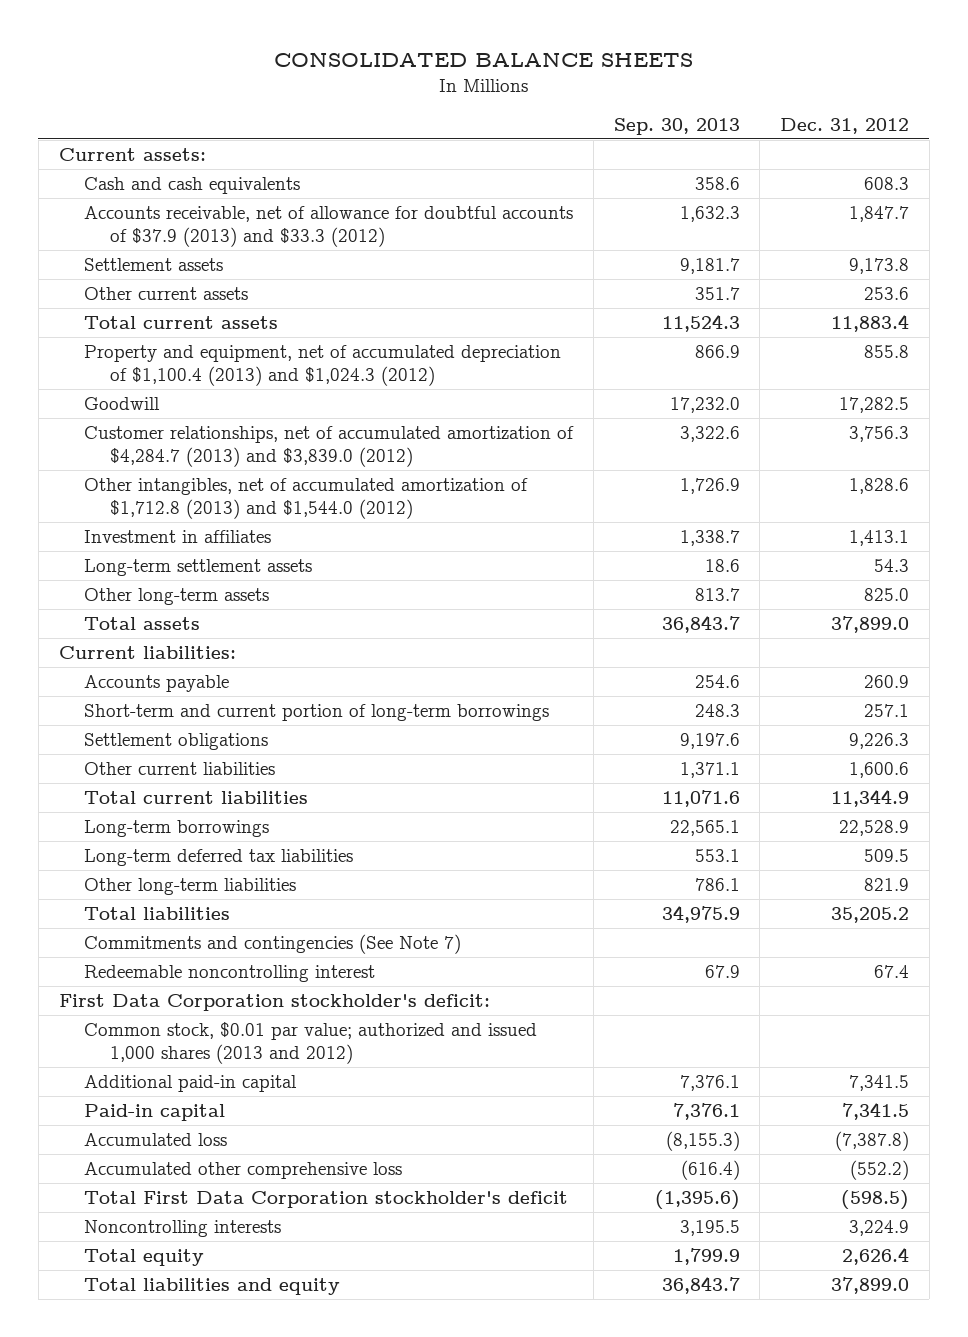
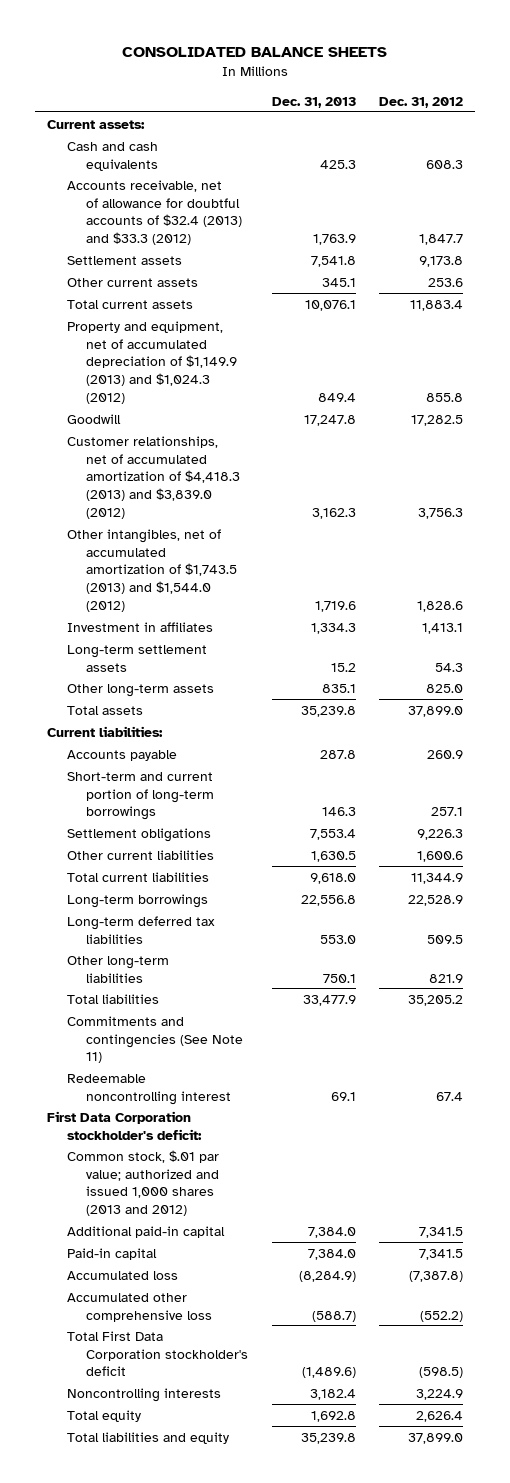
- | Sep. 30, 2013 | Dec. 31, 2012
+ | Dec. 31, 2013 | Dec. 31, 2012
- Accounts receivable, net of allowance for doubtful accounts of $37.9 (2013) and $33.3 (2012) | 1,632.3 | 1,847.7
+ Accounts receivable, net of allowance for doubtful accounts of $32.4 (2013) and $33.3 (2012) | 1,763.9 | 1,847.7
- Property and equipment, net of accumulated depreciation of $1,100.4 (2013) and $1,024.3 (2012) | 866.9 | 855.8
+ Property and equipment, net of accumulated depreciation of $1,149.9 (2013) and $1,024.3 (2012) | 849.4 | 855.8
- Customer relationships, net of accumulated amortization of $4,284.7 (2013) and $3,839.0 (2012) | 3,322.6 | 3,756.3
- Other intangibles, net of accumulated amortization of $1,712.8 (2013) and $1,544.0 (2012) | 1,726.9 | 1,828.6
+ Customer relationships, net of accumulated amortization of $4,418.3 (2013) and $3,839.0 (2012) | 3,162.3 | 3,756.3
+ Other intangibles, net of accumulated amortization of $1,743.5 (2013) and $1,544.0 (2012) | 1,719.6 | 1,828.6
- Commitments and contingencies (See Note 7)
+ Commitments and contingencies (See Note 11)
- Common stock, $0.01 par value; authorized and issued 1,000 shares (2013 and 2012)
+ Common stock, $.01 par value; authorized and issued 1,000 shares (2013 and 2012)

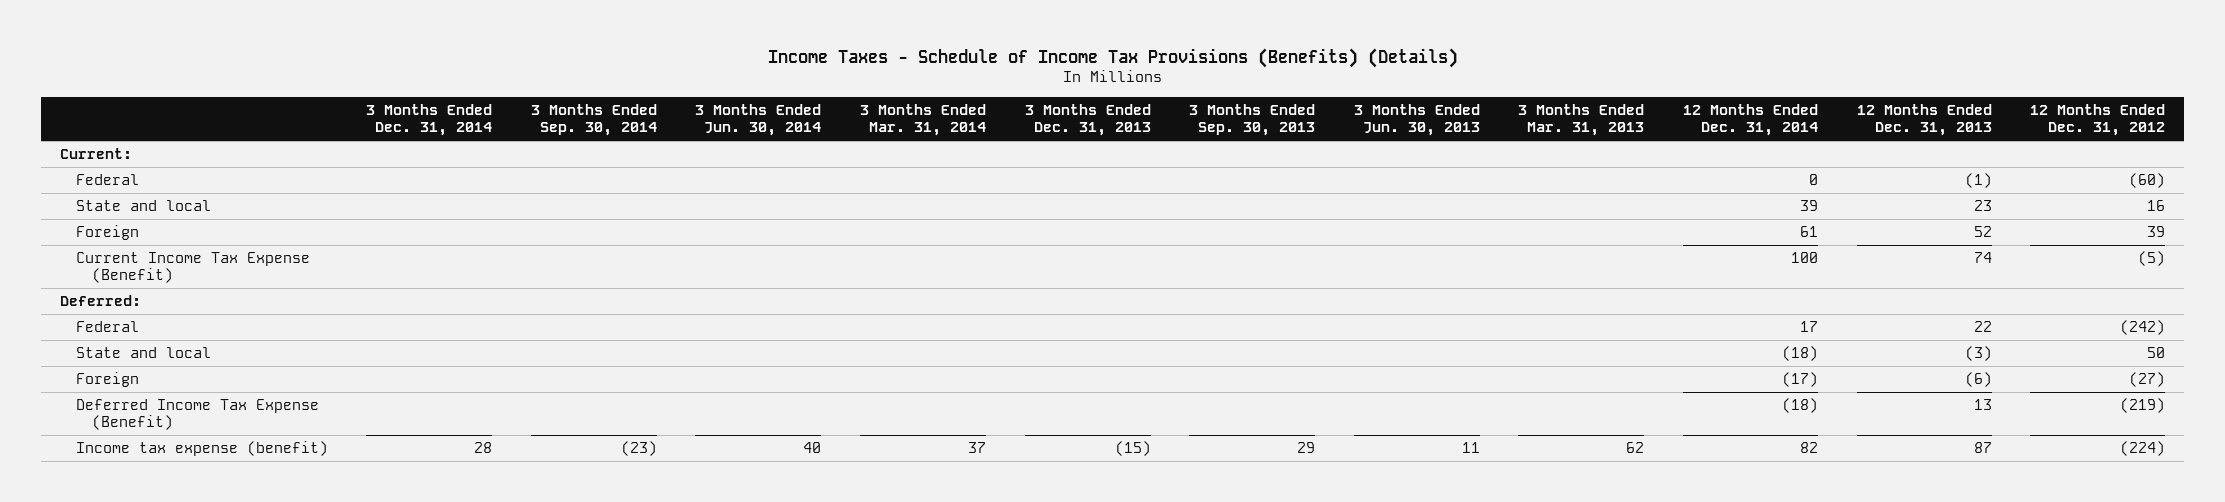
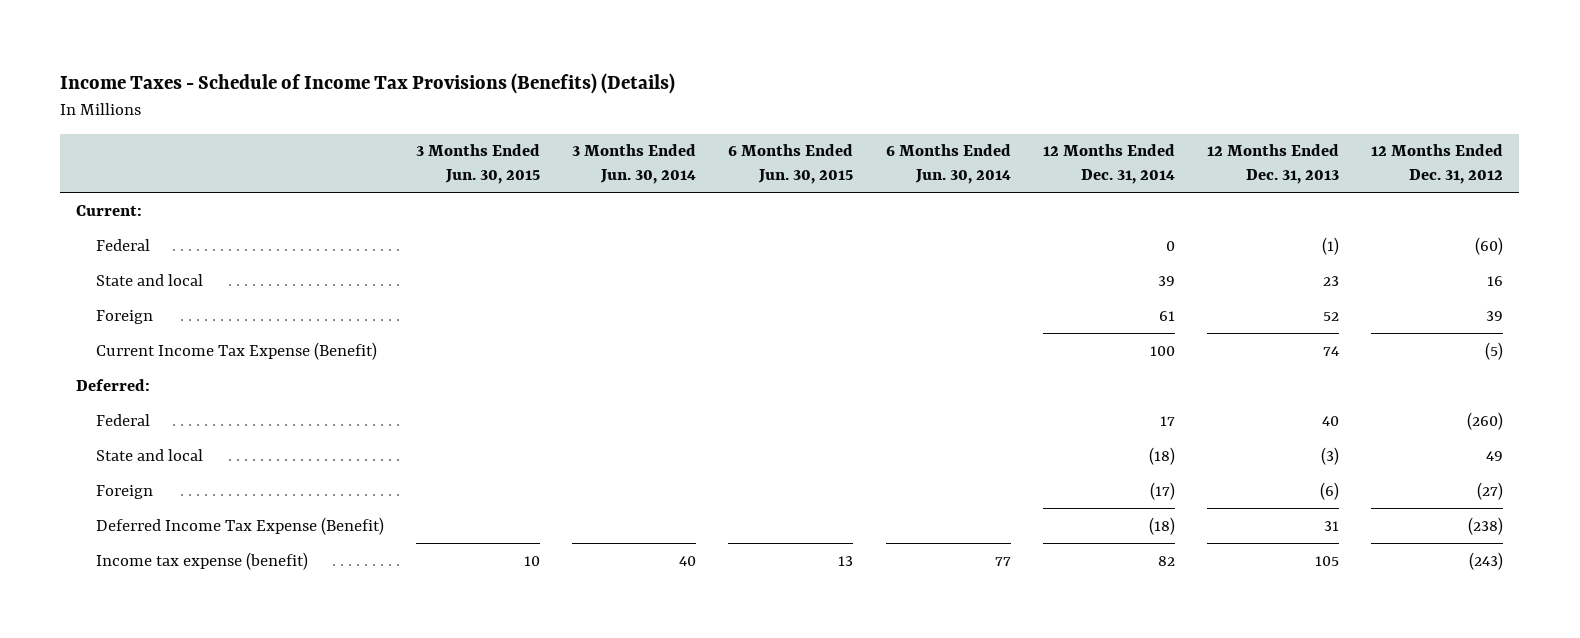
- | 3 Months Ended Dec. 31, 2014 | 3 Months Ended Sep. 30, 2014 | 3 Months Ended Jun. 30, 2014 | 3 Months Ended Mar. 31, 2014 | 3 Months Ended Dec. 31, 2013 | 3 Months Ended Sep. 30, 2013 | 3 Months Ended Jun. 30, 2013 | 3 Months Ended Mar. 31, 2013 | 12 Months Ended Dec. 31, 2014 | 12 Months Ended Dec. 31, 2013 | 12 Months Ended Dec. 31, 2012
+ | 3 Months Ended Jun. 30, 2015 | 3 Months Ended Jun. 30, 2014 | 6 Months Ended Jun. 30, 2015 | 6 Months Ended Jun. 30, 2014 | 12 Months Ended Dec. 31, 2014 | 12 Months Ended Dec. 31, 2013 | 12 Months Ended Dec. 31, 2012
- Federal | | | | | | | | | 17 | 22 | (242)
- State and local | | | | | | | | | (18) | (3) | 50
+ Federal | | | | | 17 | 40 | (260)
+ State and local | | | | | (18) | (3) | 49
- Deferred Income Tax Expense (Benefit) | | | | | | | | | (18) | 13 | (219)
- Income tax expense (benefit) | 28 | (23) | 40 | 37 | (15) | 29 | 11 | 62 | 82 | 87 | (224)
+ Deferred Income Tax Expense (Benefit) | | | | | (18) | 31 | (238)
+ Income tax expense (benefit) | 10 | 40 | 13 | 77 | 82 | 105 | (243)

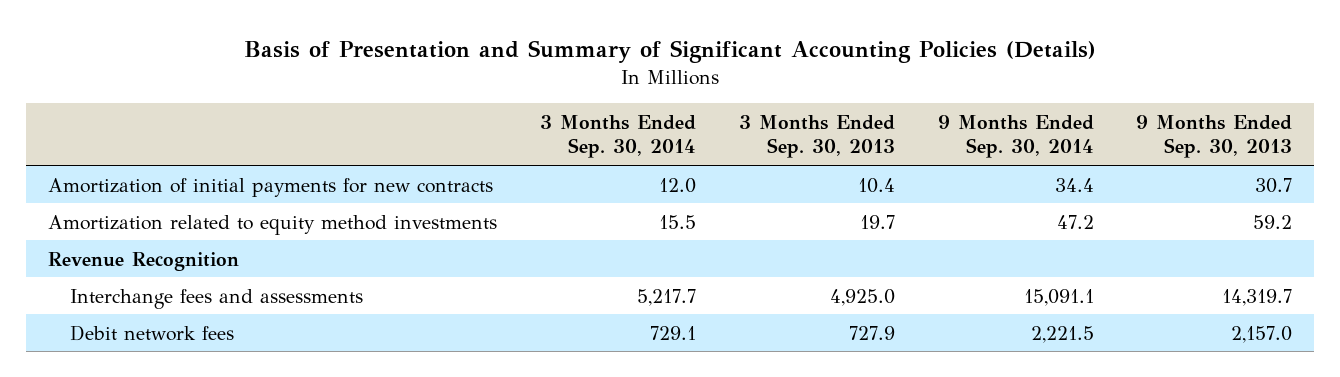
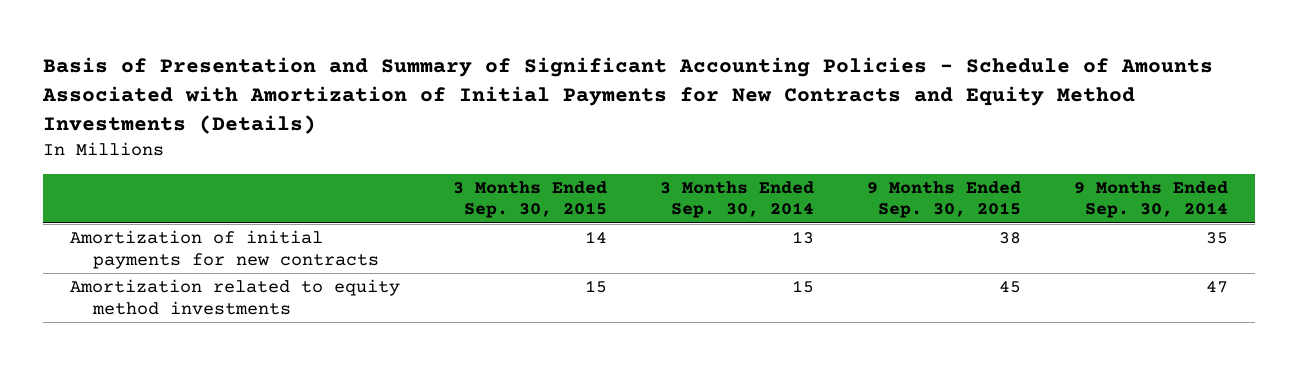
- Basis of Presentation and Summary of Significant Accounting Policies (Details)
+ Basis of Presentation and Summary of Significant Accounting Policies - Schedule of Amounts Associated with Amortization of Initial Payments for New Contracts and Equity Method Investments (Details)
- | 3 Months Ended Sep. 30, 2014 | 3 Months Ended Sep. 30, 2013 | 9 Months Ended Sep. 30, 2014 | 9 Months Ended Sep. 30, 2013
+ | 3 Months Ended Sep. 30, 2015 | 3 Months Ended Sep. 30, 2014 | 9 Months Ended Sep. 30, 2015 | 9 Months Ended Sep. 30, 2014
- Amortization of initial payments for new contracts | 12.0 | 10.4 | 34.4 | 30.7
- Amortization related to equity method investments | 15.5 | 19.7 | 47.2 | 59.2
- Revenue Recognition
- Interchange fees and assessments | 5,217.7 | 4,925.0 | 15,091.1 | 14,319.7
- Debit network fees | 729.1 | 727.9 | 2,221.5 | 2,157.0
+ Amortization of initial payments for new contracts | 14 | 13 | 38 | 35
+ Amortization related to equity method investments | 15 | 15 | 45 | 47

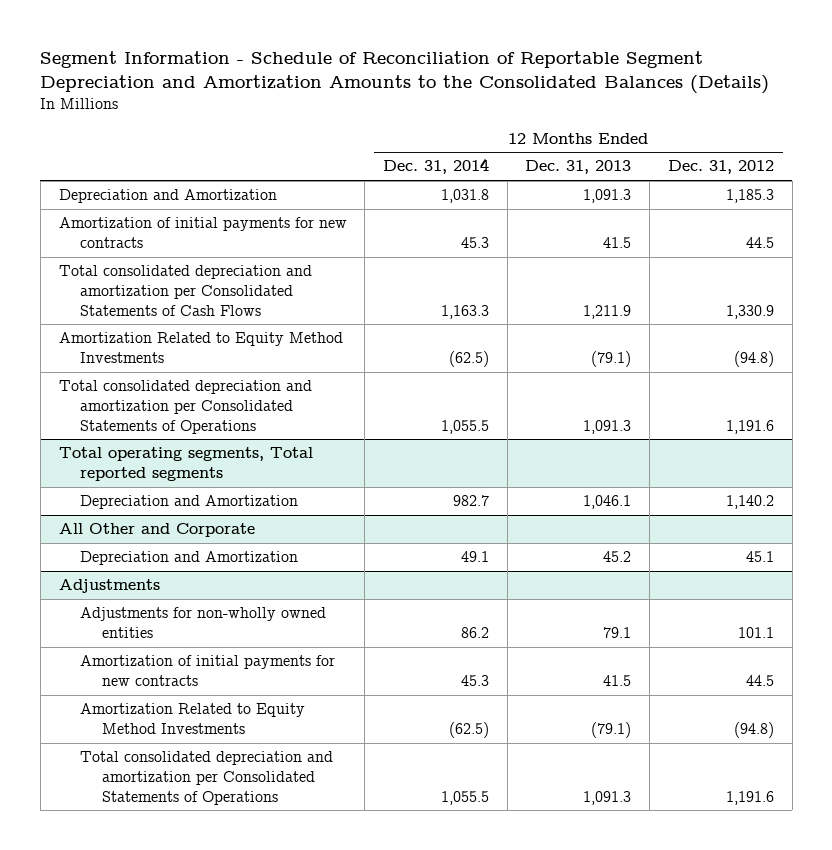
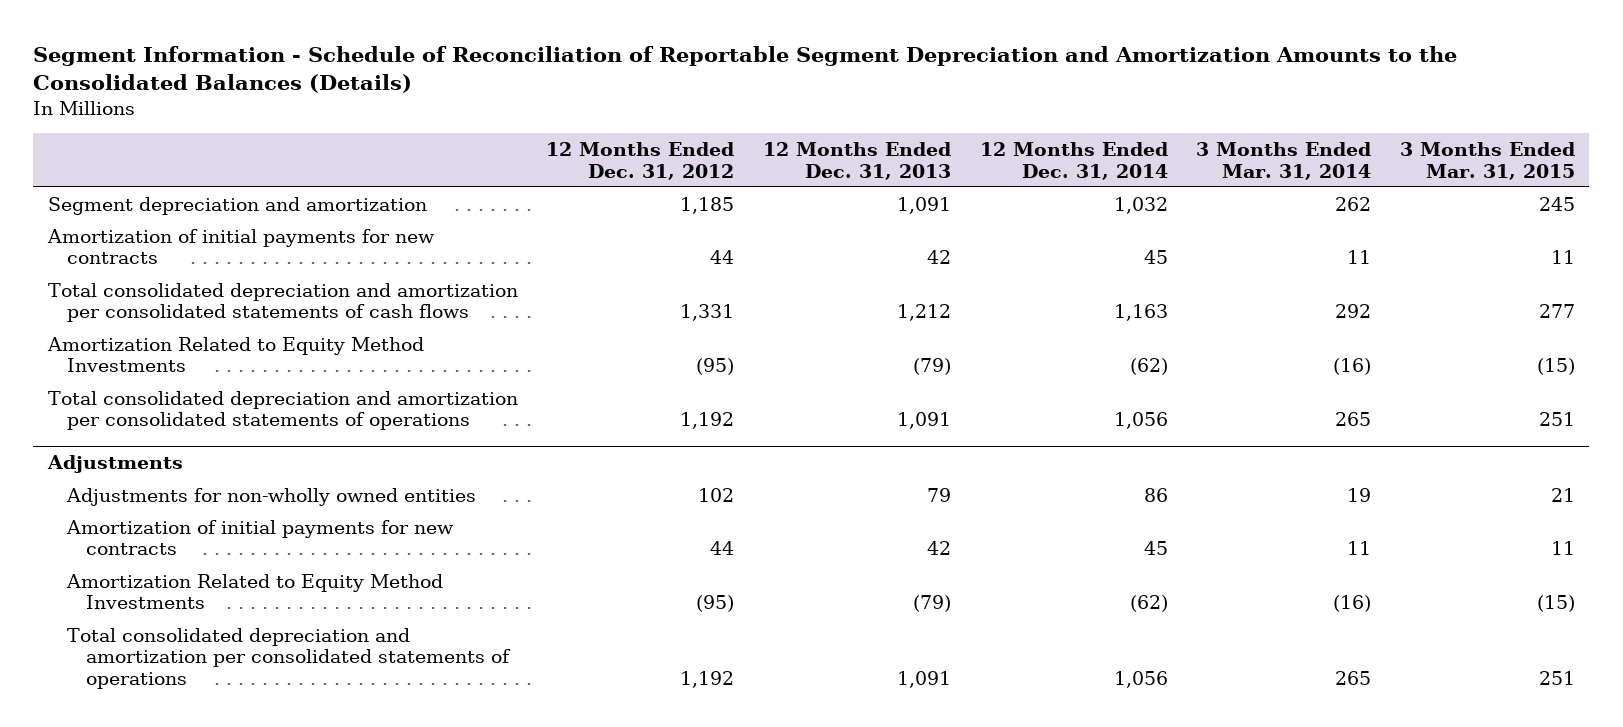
- | 12 Months Ended Dec. 31, 2014 | 12 Months Ended Dec. 31, 2013 | 12 Months Ended Dec. 31, 2012
+ | 12 Months Ended Dec. 31, 2012 | 12 Months Ended Dec. 31, 2013 | 12 Months Ended Dec. 31, 2014 | 3 Months Ended Mar. 31, 2014 | 3 Months Ended Mar. 31, 2015
- Depreciation and Amortization | 1,031.8 | 1,091.3 | 1,185.3
- Amortization of initial payments for new contracts | 45.3 | 41.5 | 44.5
- Total consolidated depreciation and amortization per Consolidated Statements of Cash Flows | 1,163.3 | 1,211.9 | 1,330.9
- Amortization Related to Equity Method Investments | (62.5) | (79.1) | (94.8)
- Total consolidated depreciation and amortization per Consolidated Statements of Operations | 1,055.5 | 1,091.3 | 1,191.6
- Total operating segments, Total reported segments
- Depreciation and Amortization | 982.7 | 1,046.1 | 1,140.2
- All Other and Corporate
- Depreciation and Amortization | 49.1 | 45.2 | 45.1
+ Segment depreciation and amortization | 1,185 | 1,091 | 1,032 | 262 | 245
+ Amortization of initial payments for new contracts | 44 | 42 | 45 | 11 | 11
+ Total consolidated depreciation and amortization per consolidated statements of cash flows | 1,331 | 1,212 | 1,163 | 292 | 277
+ Amortization Related to Equity Method Investments | (95) | (79) | (62) | (16) | (15)
+ Total consolidated depreciation and amortization per consolidated statements of operations | 1,192 | 1,091 | 1,056 | 265 | 251
@ Adjustments
- Adjustments for non-wholly owned entities | 86.2 | 79.1 | 101.1
- Amortization of initial payments for new contracts | 45.3 | 41.5 | 44.5
- Amortization Related to Equity Method Investments | (62.5) | (79.1) | (94.8)
- Total consolidated depreciation and amortization per Consolidated Statements of Operations | 1,055.5 | 1,091.3 | 1,191.6
+ Adjustments for non-wholly owned entities | 102 | 79 | 86 | 19 | 21
+ Amortization of initial payments for new contracts | 44 | 42 | 45 | 11 | 11
+ Amortization Related to Equity Method Investments | (95) | (79) | (62) | (16) | (15)
+ Total consolidated depreciation and amortization per consolidated statements of operations | 1,192 | 1,091 | 1,056 | 265 | 251

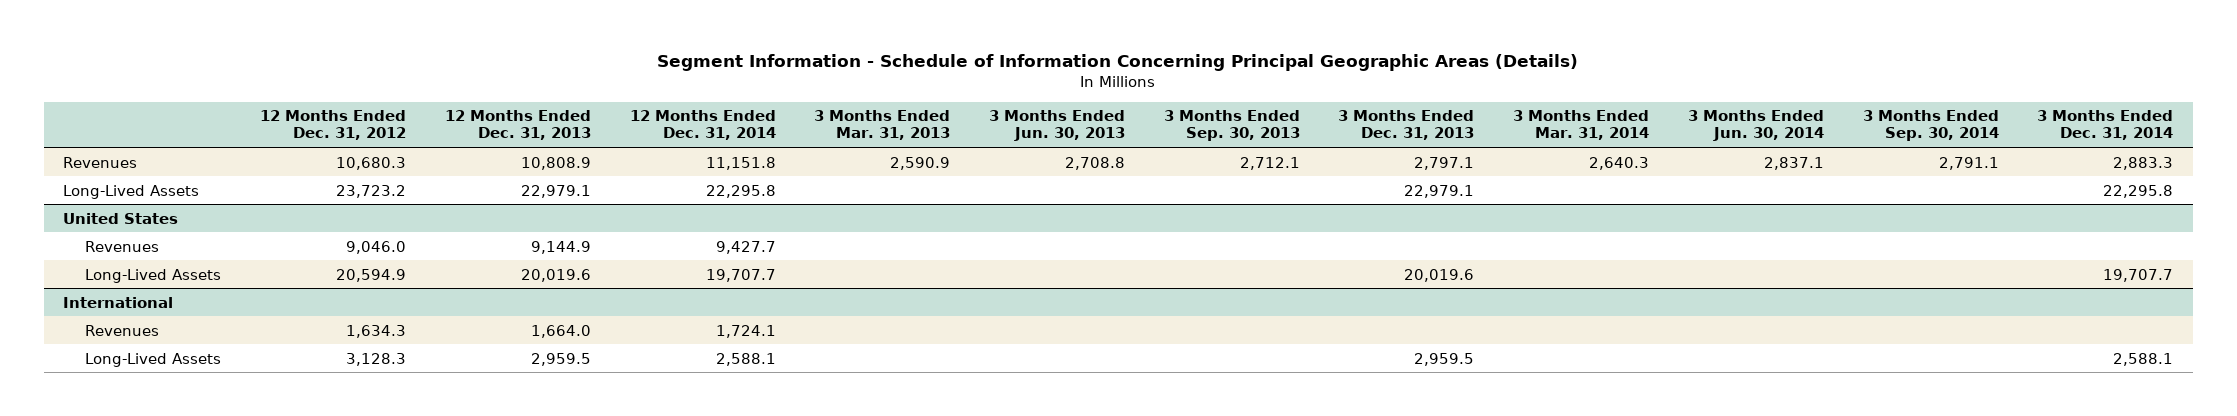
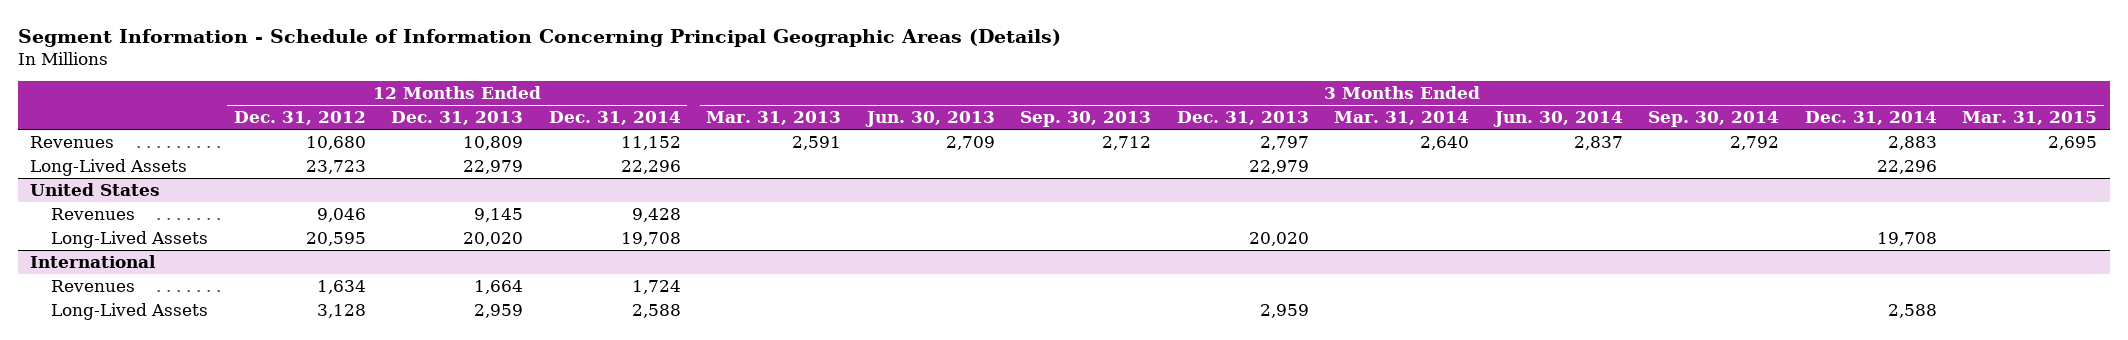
- | 12 Months Ended Dec. 31, 2012 | 12 Months Ended Dec. 31, 2013 | 12 Months Ended Dec. 31, 2014 | 3 Months Ended Mar. 31, 2013 | 3 Months Ended Jun. 30, 2013 | 3 Months Ended Sep. 30, 2013 | 3 Months Ended Dec. 31, 2013 | 3 Months Ended Mar. 31, 2014 | 3 Months Ended Jun. 30, 2014 | 3 Months Ended Sep. 30, 2014 | 3 Months Ended Dec. 31, 2014
+ | 12 Months Ended Dec. 31, 2012 | 12 Months Ended Dec. 31, 2013 | 12 Months Ended Dec. 31, 2014 | 3 Months Ended Mar. 31, 2013 | 3 Months Ended Jun. 30, 2013 | 3 Months Ended Sep. 30, 2013 | 3 Months Ended Dec. 31, 2013 | 3 Months Ended Mar. 31, 2014 | 3 Months Ended Jun. 30, 2014 | 3 Months Ended Sep. 30, 2014 | 3 Months Ended Dec. 31, 2014 | 3 Months Ended Mar. 31, 2015
- Revenues | 10,680.3 | 10,808.9 | 11,151.8 | 2,590.9 | 2,708.8 | 2,712.1 | 2,797.1 | 2,640.3 | 2,837.1 | 2,791.1 | 2,883.3
- Long-Lived Assets | 23,723.2 | 22,979.1 | 22,295.8 | | | | 22,979.1 | | | | 22,295.8
+ Revenues | 10,680 | 10,809 | 11,152 | 2,591 | 2,709 | 2,712 | 2,797 | 2,640 | 2,837 | 2,792 | 2,883 | 2,695
+ Long-Lived Assets | 23,723 | 22,979 | 22,296 | | | | 22,979 | | | | 22,296 |
@ United States
- Revenues | 9,046.0 | 9,144.9 | 9,427.7 | | | | | | | |
- Long-Lived Assets | 20,594.9 | 20,019.6 | 19,707.7 | | | | 20,019.6 | | | | 19,707.7
+ Revenues | 9,046 | 9,145 | 9,428 | | | | | | | | |
+ Long-Lived Assets | 20,595 | 20,020 | 19,708 | | | | 20,020 | | | | 19,708 |
@ International
- Revenues | 1,634.3 | 1,664.0 | 1,724.1 | | | | | | | |
- Long-Lived Assets | 3,128.3 | 2,959.5 | 2,588.1 | | | | 2,959.5 | | | | 2,588.1
+ Revenues | 1,634 | 1,664 | 1,724 | | | | | | | | |
+ Long-Lived Assets | 3,128 | 2,959 | 2,588 | | | | 2,959 | | | | 2,588 |

